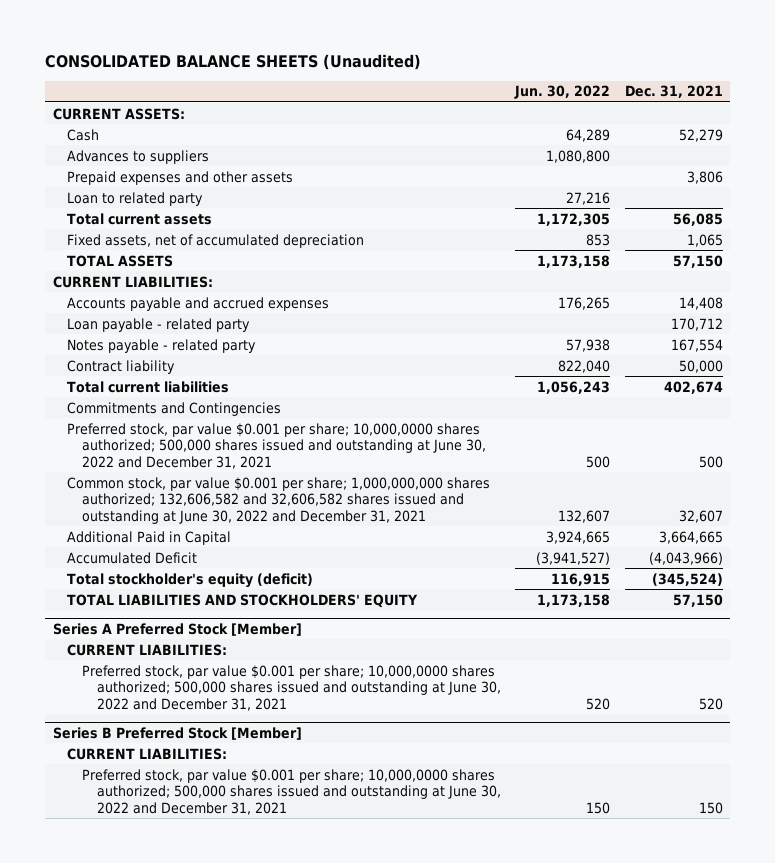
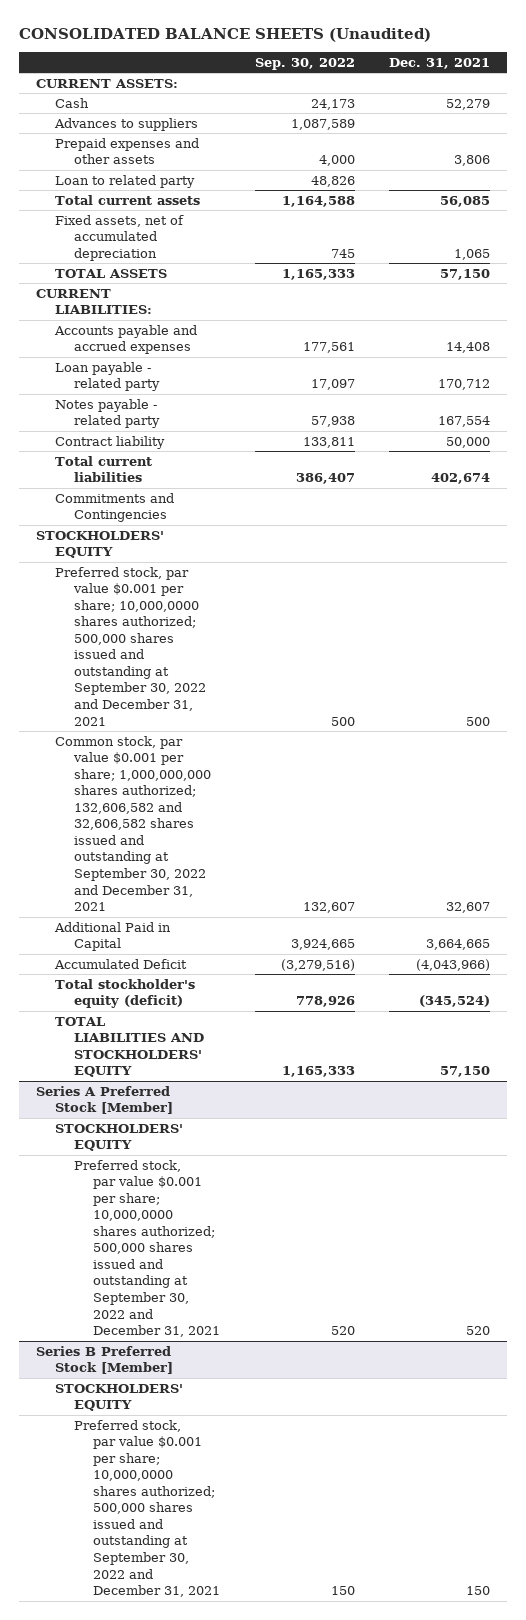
- | Jun. 30, 2022 | Dec. 31, 2021
+ | Sep. 30, 2022 | Dec. 31, 2021
- Preferred stock, par value $0.001 per share; 10,000,0000 shares authorized; 500,000 shares issued and outstanding at June 30, 2022 and December 31, 2021 | 500 | 500
- Common stock, par value $0.001 per share; 1,000,000,000 shares authorized; 132,606,582 and 32,606,582 shares issued and outstanding at June 30, 2022 and December 31, 2021 | 132,607 | 32,607
+ STOCKHOLDERS' EQUITY
+ Preferred stock, par value $0.001 per share; 10,000,0000 shares authorized; 500,000 shares issued and outstanding at September 30, 2022 and December 31, 2021 | 500 | 500
+ Common stock, par value $0.001 per share; 1,000,000,000 shares authorized; 132,606,582 and 32,606,582 shares issued and outstanding at September 30, 2022 and December 31, 2021 | 132,607 | 32,607
@ Series A Preferred Stock [Member]
- CURRENT LIABILITIES:
- Preferred stock, par value $0.001 per share; 10,000,0000 shares authorized; 500,000 shares issued and outstanding at June 30, 2022 and December 31, 2021 | 520 | 520
+ STOCKHOLDERS' EQUITY
+ Preferred stock, par value $0.001 per share; 10,000,0000 shares authorized; 500,000 shares issued and outstanding at September 30, 2022 and December 31, 2021 | 520 | 520
@ Series B Preferred Stock [Member]
- CURRENT LIABILITIES:
- Preferred stock, par value $0.001 per share; 10,000,0000 shares authorized; 500,000 shares issued and outstanding at June 30, 2022 and December 31, 2021 | 150 | 150
+ STOCKHOLDERS' EQUITY
+ Preferred stock, par value $0.001 per share; 10,000,0000 shares authorized; 500,000 shares issued and outstanding at September 30, 2022 and December 31, 2021 | 150 | 150

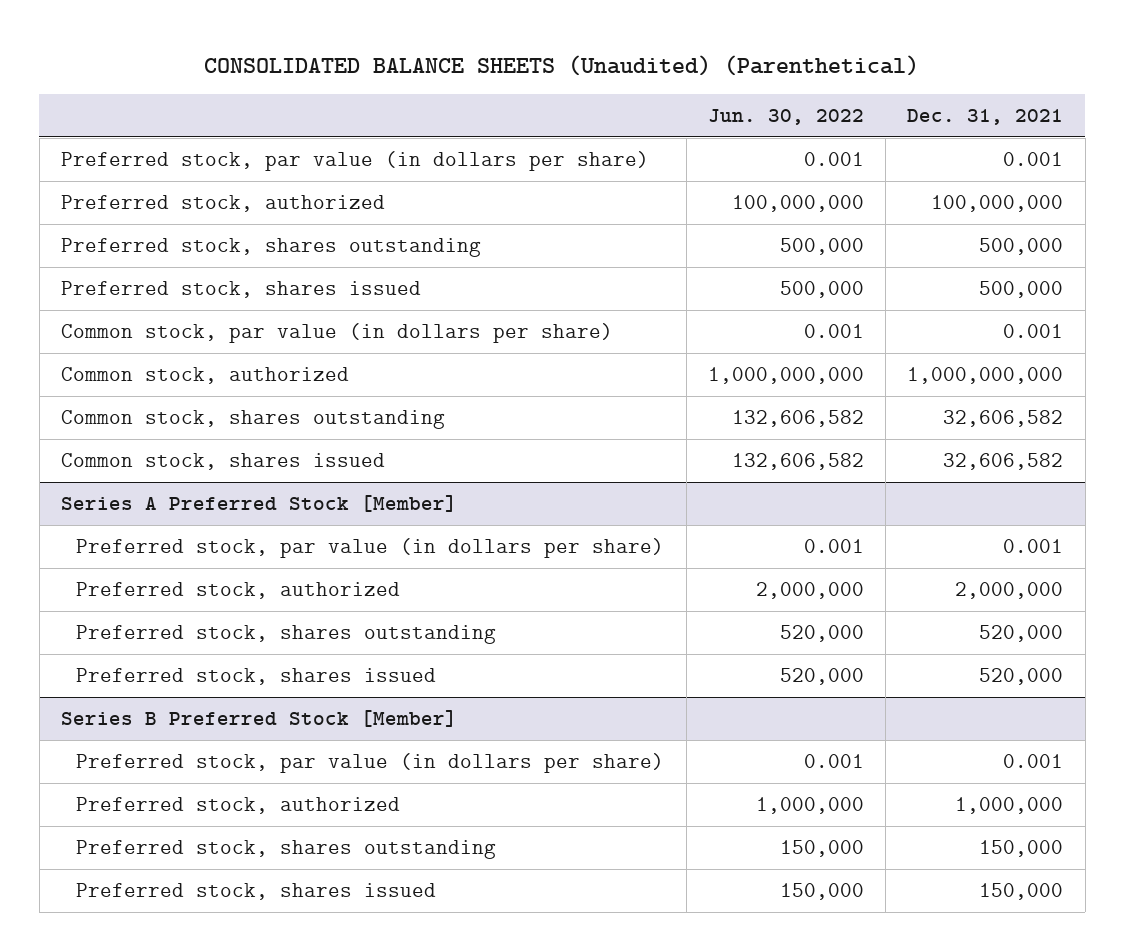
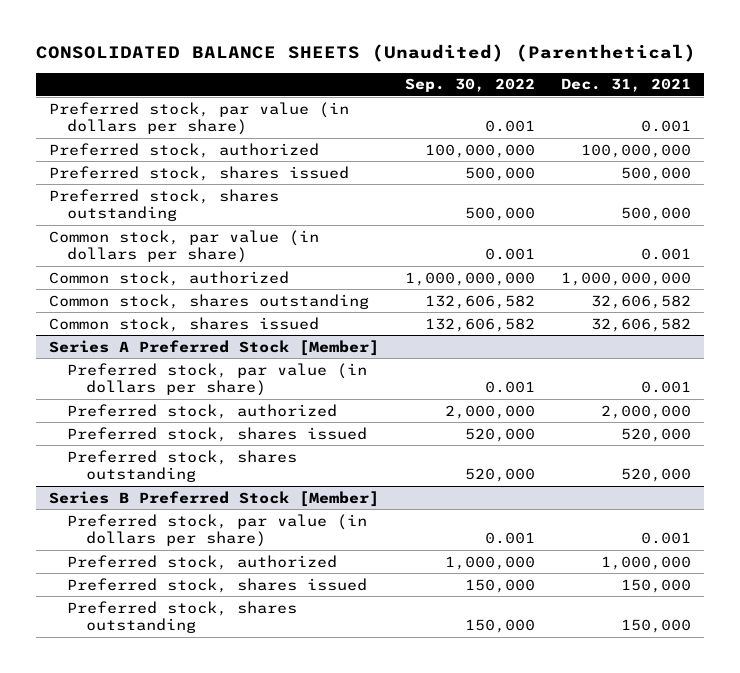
- | Jun. 30, 2022 | Dec. 31, 2021
+ | Sep. 30, 2022 | Dec. 31, 2021
moved down: Preferred stock, shares outstanding | 500,000 | 500,000
@ Series A Preferred Stock [Member]
moved down: Preferred stock, shares outstanding | 520,000 | 520,000
@ Series B Preferred Stock [Member]
moved down: Preferred stock, shares outstanding | 150,000 | 150,000

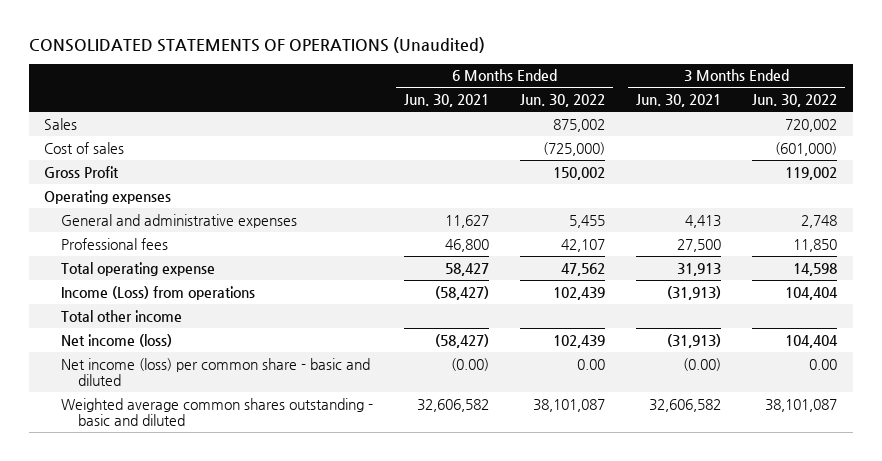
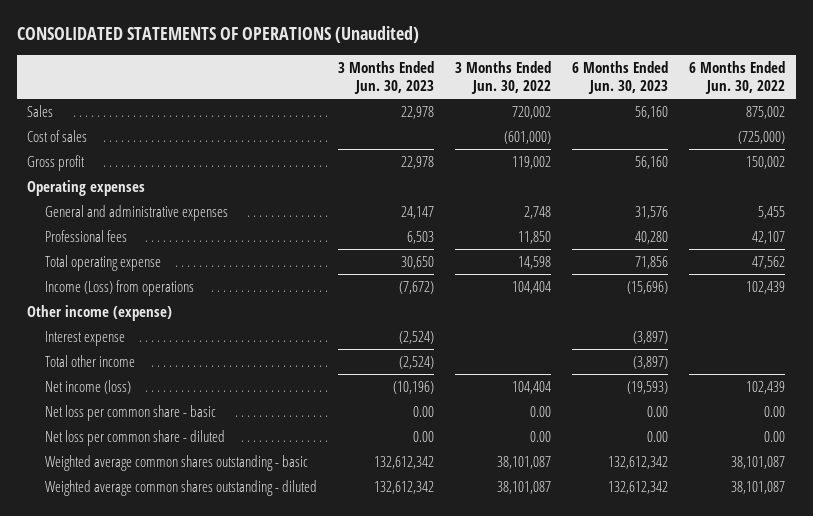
- | 6 Months Ended Jun. 30, 2021 | 6 Months Ended Jun. 30, 2022 | 3 Months Ended Jun. 30, 2021 | 3 Months Ended Jun. 30, 2022
+ | 3 Months Ended Jun. 30, 2023 | 3 Months Ended Jun. 30, 2022 | 6 Months Ended Jun. 30, 2023 | 6 Months Ended Jun. 30, 2022
- Gross Profit | | 150,002 | | 119,002
+ Gross profit | 22,978 | 119,002 | 56,160 | 150,002
+ Other income (expense)
+ Interest expense | (2,524) | | (3,897) |
- Net income (loss) per common share - basic and diluted | (0.00) | 0.00 | (0.00) | 0.00
- Weighted average common shares outstanding - basic and diluted | 32,606,582 | 38,101,087 | 32,606,582 | 38,101,087
+ Net loss per common share - basic | 0.00 | 0.00 | 0.00 | 0.00
+ Net loss per common share - diluted | 0.00 | 0.00 | 0.00 | 0.00
+ Weighted average common shares outstanding - basic | 132,612,342 | 38,101,087 | 132,612,342 | 38,101,087
+ Weighted average common shares outstanding - diluted | 132,612,342 | 38,101,087 | 132,612,342 | 38,101,087

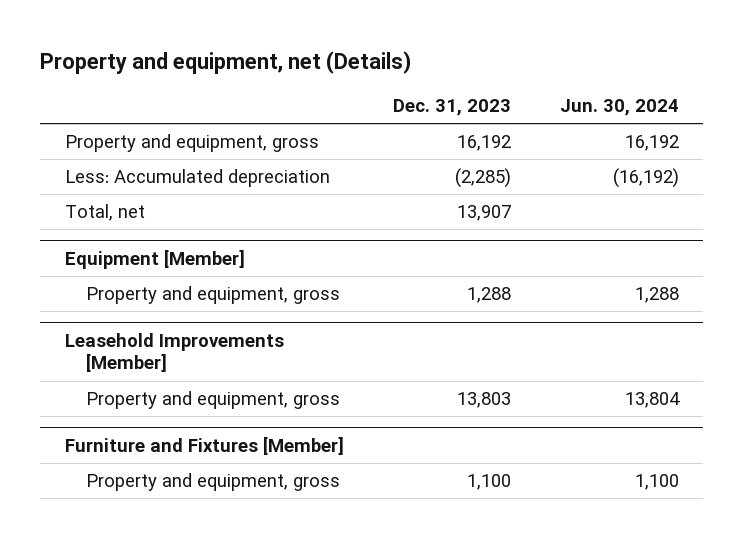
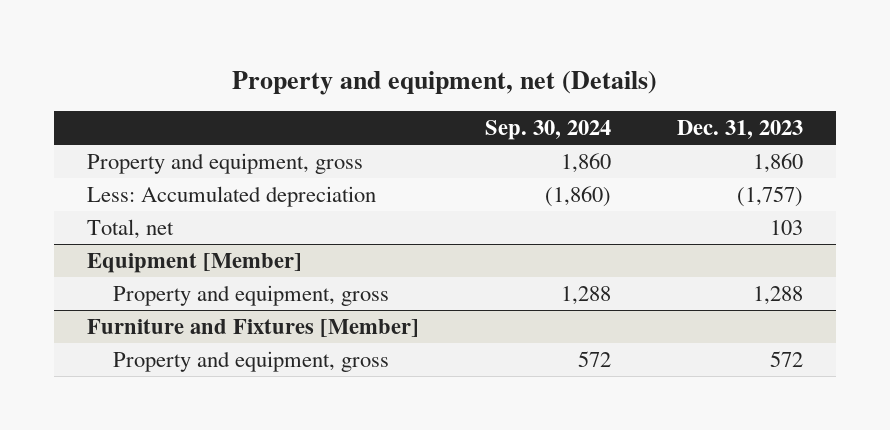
- | Dec. 31, 2023 | Jun. 30, 2024
+ | Sep. 30, 2024 | Dec. 31, 2023
- Property and equipment, gross | 16,192 | 16,192
- Less: Accumulated depreciation | (2,285) | (16,192)
- Total, net | 13,907 |
+ Property and equipment, gross | 1,860 | 1,860
+ Less: Accumulated depreciation | (1,860) | (1,757)
+ Total, net | | 103
- Leasehold Improvements [Member]
- Property and equipment, gross | 13,803 | 13,804
@ Furniture and Fixtures [Member]
- Property and equipment, gross | 1,100 | 1,100
+ Property and equipment, gross | 572 | 572

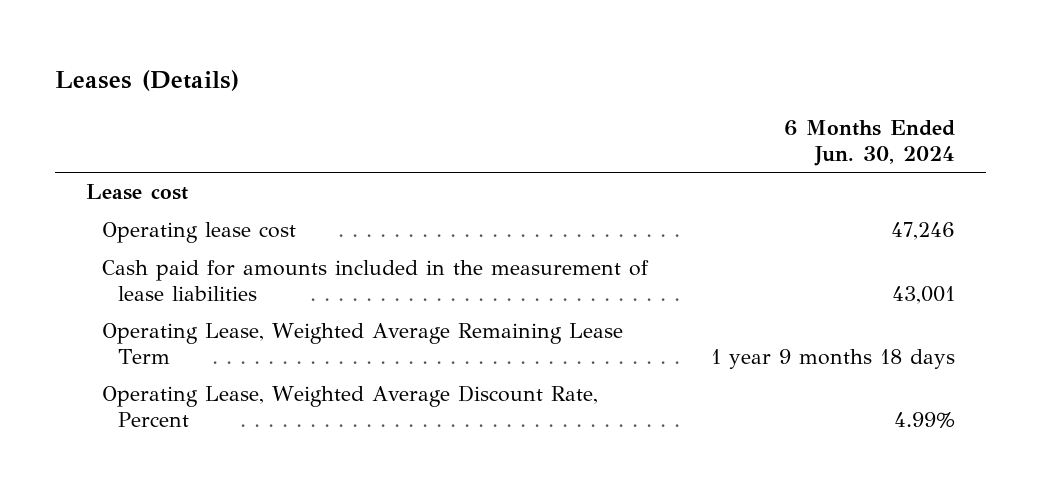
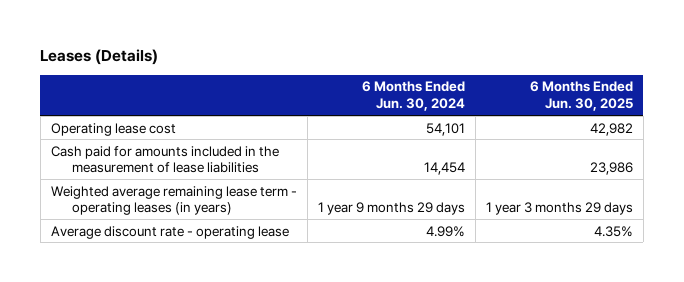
- | 6 Months Ended Jun. 30, 2024
+ | 6 Months Ended Jun. 30, 2024 | 6 Months Ended Jun. 30, 2025
- Lease cost
- Operating lease cost | 47,246
- Cash paid for amounts included in the measurement of lease liabilities | 43,001
- Operating Lease, Weighted Average Remaining Lease Term | 1 year 9 months 18 days
- Operating Lease, Weighted Average Discount Rate, Percent | 4.99%
+ Operating lease cost | 54,101 | 42,982
+ Cash paid for amounts included in the measurement of lease liabilities | 14,454 | 23,986
+ Weighted average remaining lease term - operating leases (in years) | 1 year 9 months 29 days | 1 year 3 months 29 days
+ Average discount rate - operating lease | 4.99% | 4.35%

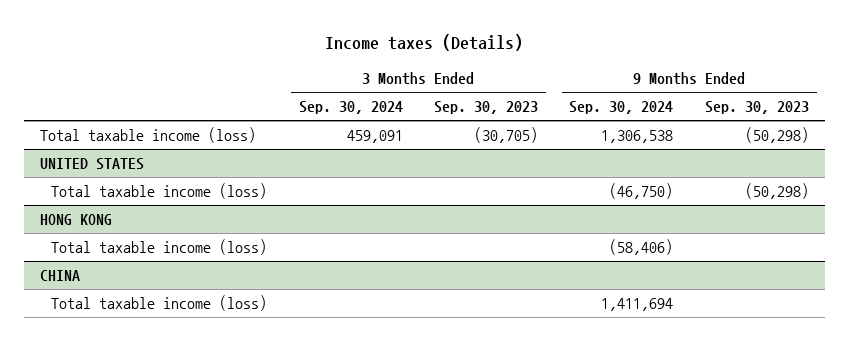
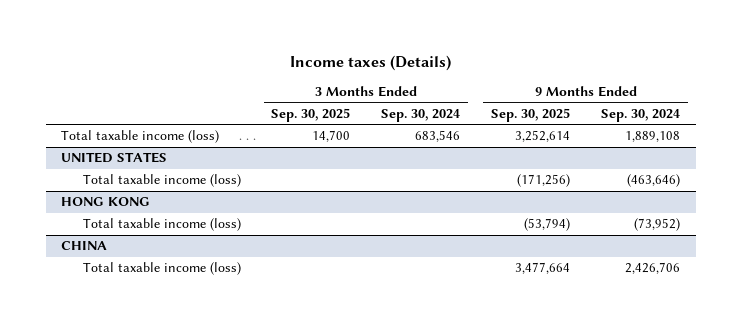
- | 3 Months Ended Sep. 30, 2024 | 3 Months Ended Sep. 30, 2023 | 9 Months Ended Sep. 30, 2024 | 9 Months Ended Sep. 30, 2023
+ | 3 Months Ended Sep. 30, 2025 | 3 Months Ended Sep. 30, 2024 | 9 Months Ended Sep. 30, 2025 | 9 Months Ended Sep. 30, 2024
- Total taxable income (loss) | 459,091 | (30,705) | 1,306,538 | (50,298)
+ Total taxable income (loss) | 14,700 | 683,546 | 3,252,614 | 1,889,108
@ UNITED STATES
- Total taxable income (loss) | | | (46,750) | (50,298)
+ Total taxable income (loss) | | | (171,256) | (463,646)
@ HONG KONG
- Total taxable income (loss) | | | (58,406) |
+ Total taxable income (loss) | | | (53,794) | (73,952)
@ CHINA
- Total taxable income (loss) | | | 1,411,694 |
+ Total taxable income (loss) | | | 3,477,664 | 2,426,706

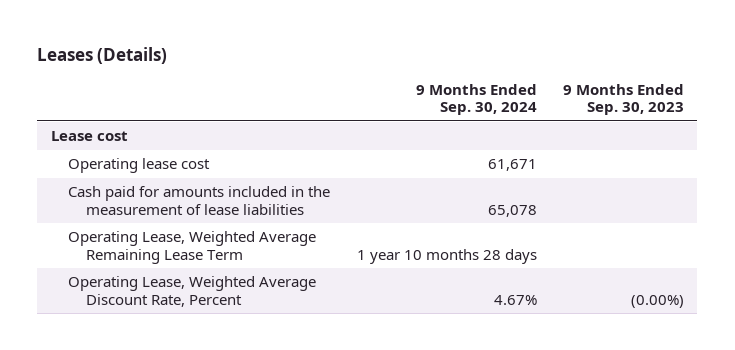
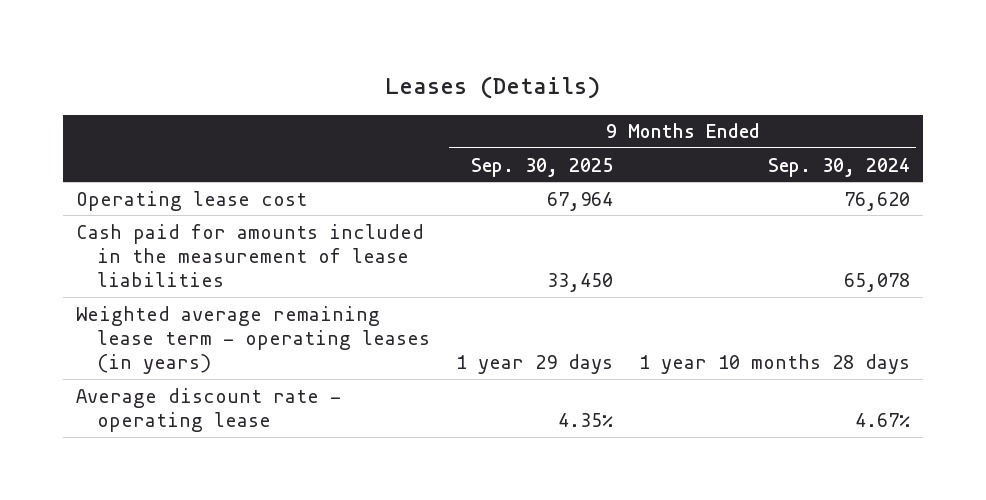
- | 9 Months Ended Sep. 30, 2024 | 9 Months Ended Sep. 30, 2023
+ | 9 Months Ended Sep. 30, 2025 | 9 Months Ended Sep. 30, 2024
- Lease cost
- Operating lease cost | 61,671 |
+ Operating lease cost | 67,964 | 76,620
- Operating Lease, Weighted Average Remaining Lease Term | 1 year 10 months 28 days |
- Operating Lease, Weighted Average Discount Rate, Percent | 4.67% | (0.00%)
+ Weighted average remaining lease term - operating leases (in years) | 1 year 29 days | 1 year 10 months 28 days
+ Average discount rate - operating lease | 4.35% | 4.67%

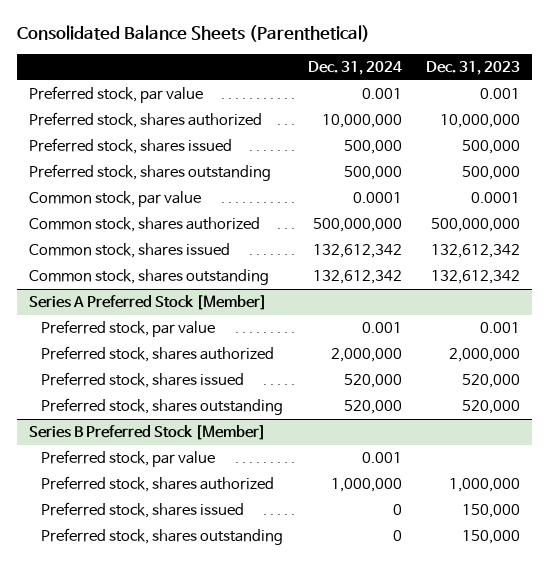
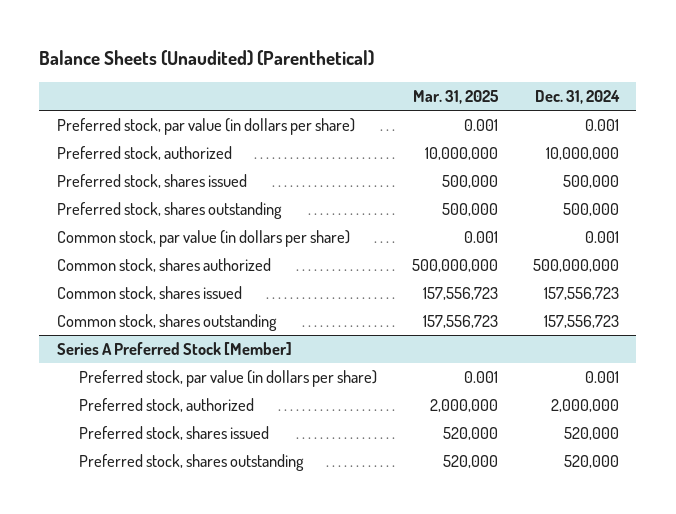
- Consolidated Balance Sheets (Parenthetical)
+ Balance Sheets (Unaudited) (Parenthetical)
- | Dec. 31, 2024 | Dec. 31, 2023
+ | Mar. 31, 2025 | Dec. 31, 2024
- Preferred stock, par value | 0.001 | 0.001
- Preferred stock, shares authorized | 10,000,000 | 10,000,000
+ Preferred stock, par value (in dollars per share) | 0.001 | 0.001
+ Preferred stock, authorized | 10,000,000 | 10,000,000
- Common stock, par value | 0.0001 | 0.0001
+ Common stock, par value (in dollars per share) | 0.001 | 0.001
- Common stock, shares issued | 132,612,342 | 132,612,342
- Common stock, shares outstanding | 132,612,342 | 132,612,342
+ Common stock, shares issued | 157,556,723 | 157,556,723
+ Common stock, shares outstanding | 157,556,723 | 157,556,723
@ Series A Preferred Stock [Member]
- Preferred stock, par value | 0.001 | 0.001
- Preferred stock, shares authorized | 2,000,000 | 2,000,000
+ Preferred stock, par value (in dollars per share) | 0.001 | 0.001
+ Preferred stock, authorized | 2,000,000 | 2,000,000
- Series B Preferred Stock [Member]
- Preferred stock, par value | 0.001 |
- Preferred stock, shares authorized | 1,000,000 | 1,000,000
- Preferred stock, shares issued | 0 | 150,000
- Preferred stock, shares outstanding | 0 | 150,000

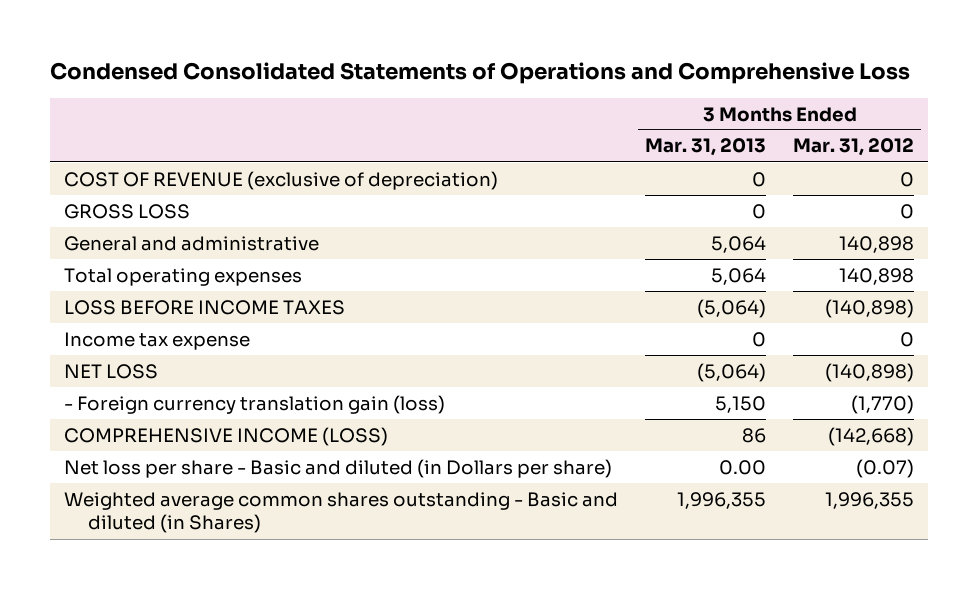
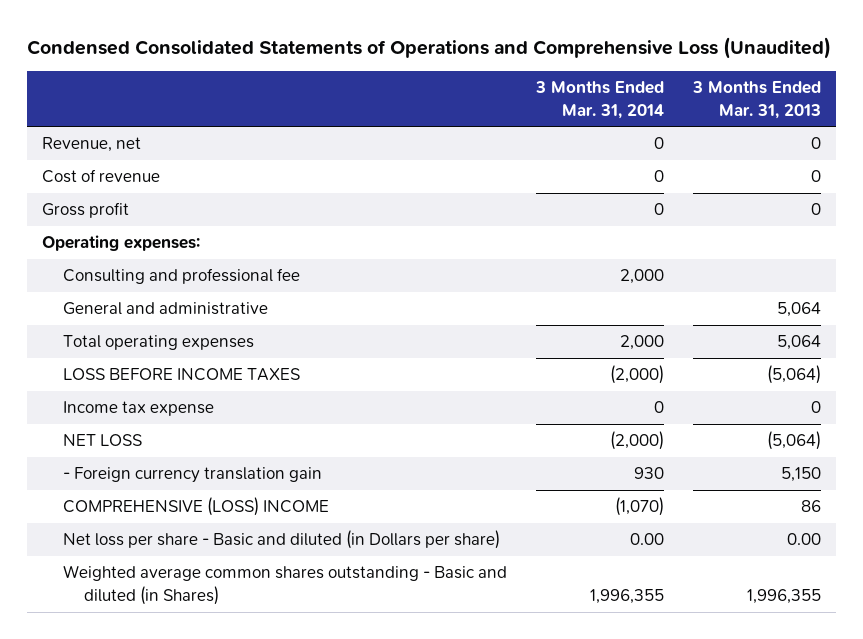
- Condensed Consolidated Statements of Operations and Comprehensive Loss
+ Condensed Consolidated Statements of Operations and Comprehensive Loss (Unaudited)
- | 3 Months Ended Mar. 31, 2013 | 3 Months Ended Mar. 31, 2012
+ | 3 Months Ended Mar. 31, 2014 | 3 Months Ended Mar. 31, 2013
- COST OF REVENUE (exclusive of depreciation) | 0 | 0
- GROSS LOSS | 0 | 0
+ Revenue, net | 0 | 0
+ Cost of revenue | 0 | 0
+ Gross profit | 0 | 0
+ Operating expenses:
+ Consulting and professional fee | 2,000 |
- - Foreign currency translation gain (loss) | 5,150 | (1,770)
- COMPREHENSIVE INCOME (LOSS) | 86 | (142,668)
+ - Foreign currency translation gain | 930 | 5,150
+ COMPREHENSIVE (LOSS) INCOME | (1,070) | 86

